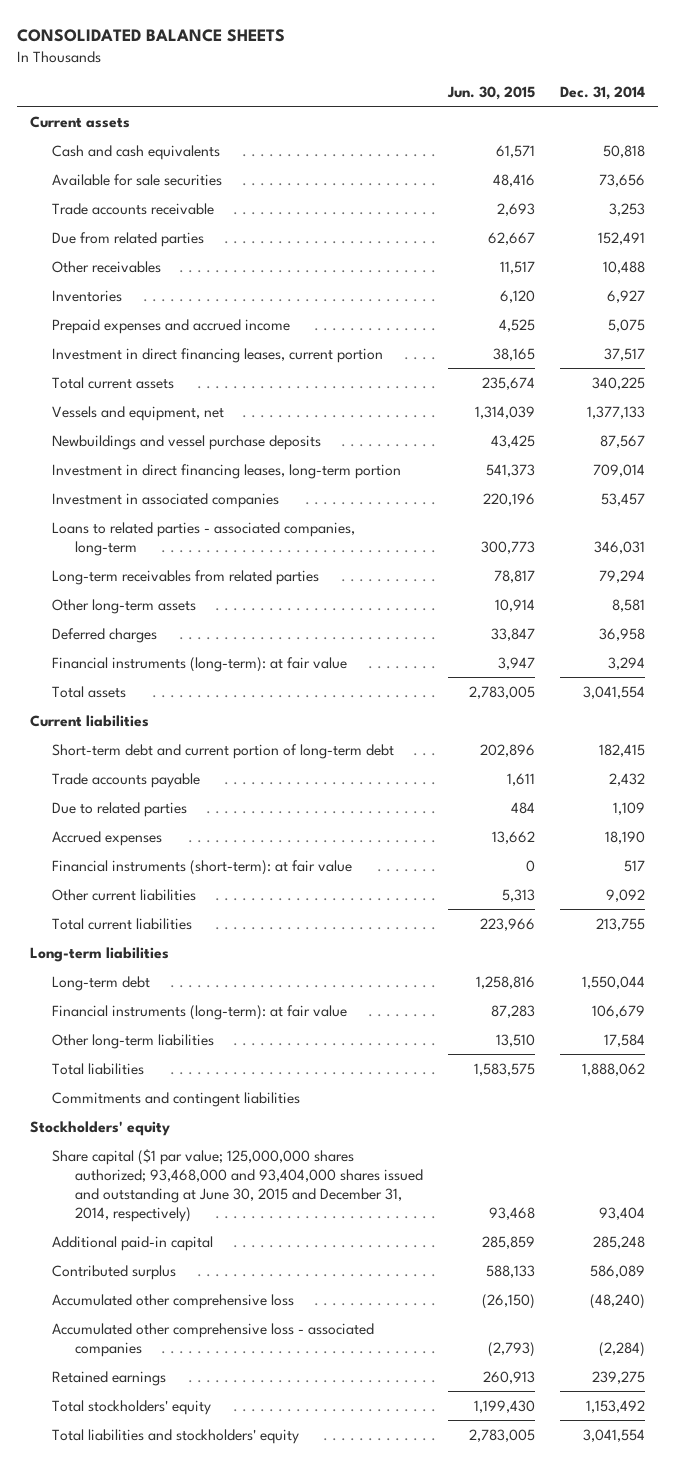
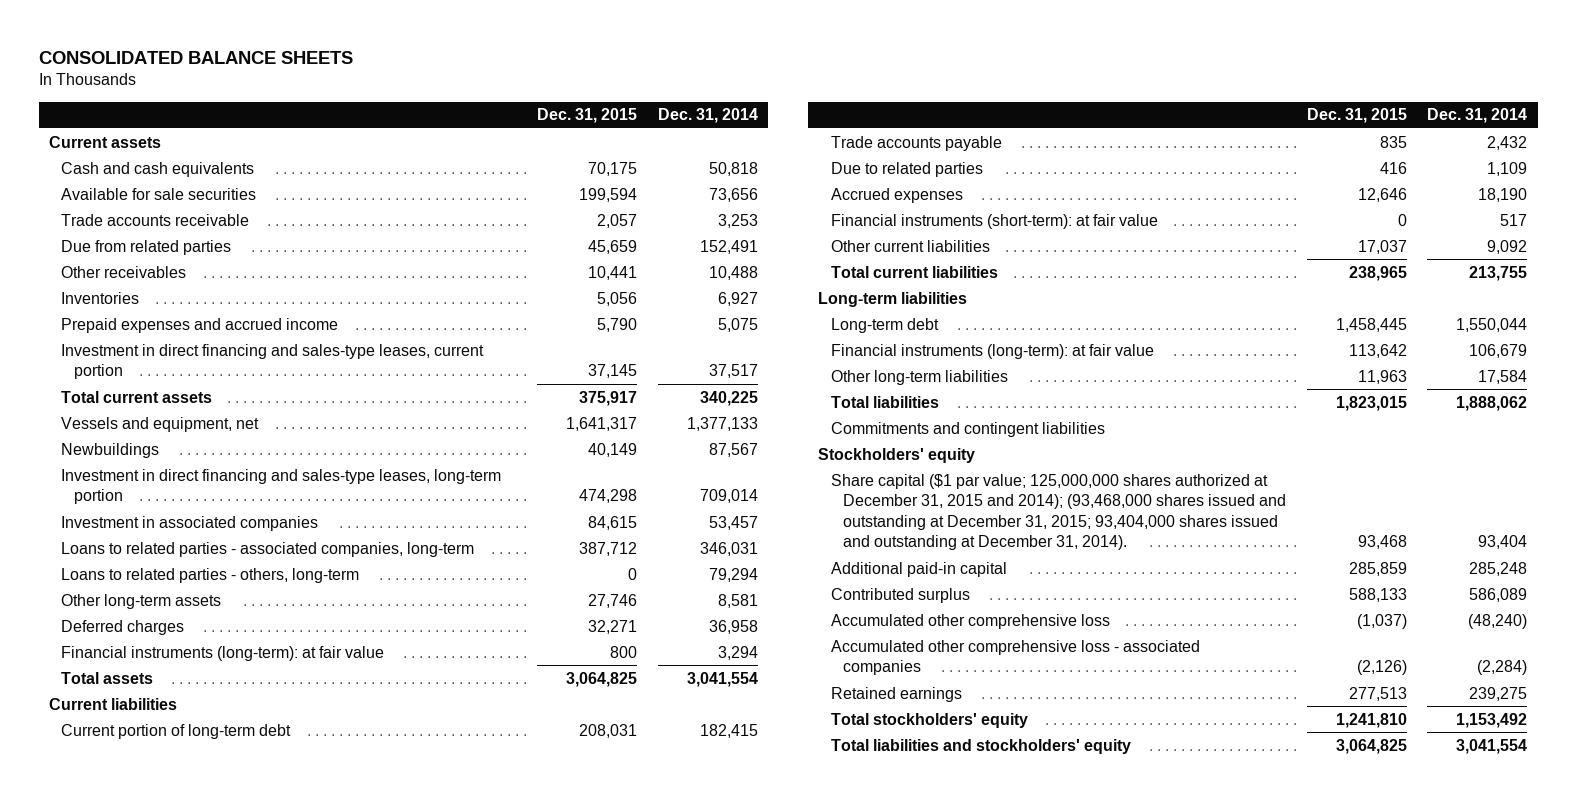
- | Jun. 30, 2015 | Dec. 31, 2014
+ | Dec. 31, 2015 | Dec. 31, 2014
- Investment in direct financing leases, current portion | 38,165 | 37,517
+ Investment in direct financing and sales-type leases, current portion | 37,145 | 37,517
- Newbuildings and vessel purchase deposits | 43,425 | 87,567
- Investment in direct financing leases, long-term portion | 541,373 | 709,014
+ Newbuildings | 40,149 | 87,567
+ Investment in direct financing and sales-type leases, long-term portion | 474,298 | 709,014
- Long-term receivables from related parties | 78,817 | 79,294
+ Loans to related parties - others, long-term | 0 | 79,294
- Short-term debt and current portion of long-term debt | 202,896 | 182,415
+ Current portion of long-term debt | 208,031 | 182,415
- Share capital ($1 par value; 125,000,000 shares authorized; 93,468,000 and 93,404,000 shares issued and outstanding at June 30, 2015 and December 31, 2014, respectively) | 93,468 | 93,404
+ Share capital ($1 par value; 125,000,000 shares authorized at December 31, 2015 and 2014); (93,468,000 shares issued and outstanding at December 31, 2015; 93,404,000 shares issued and outstanding at December 31, 2014). | 93,468 | 93,404

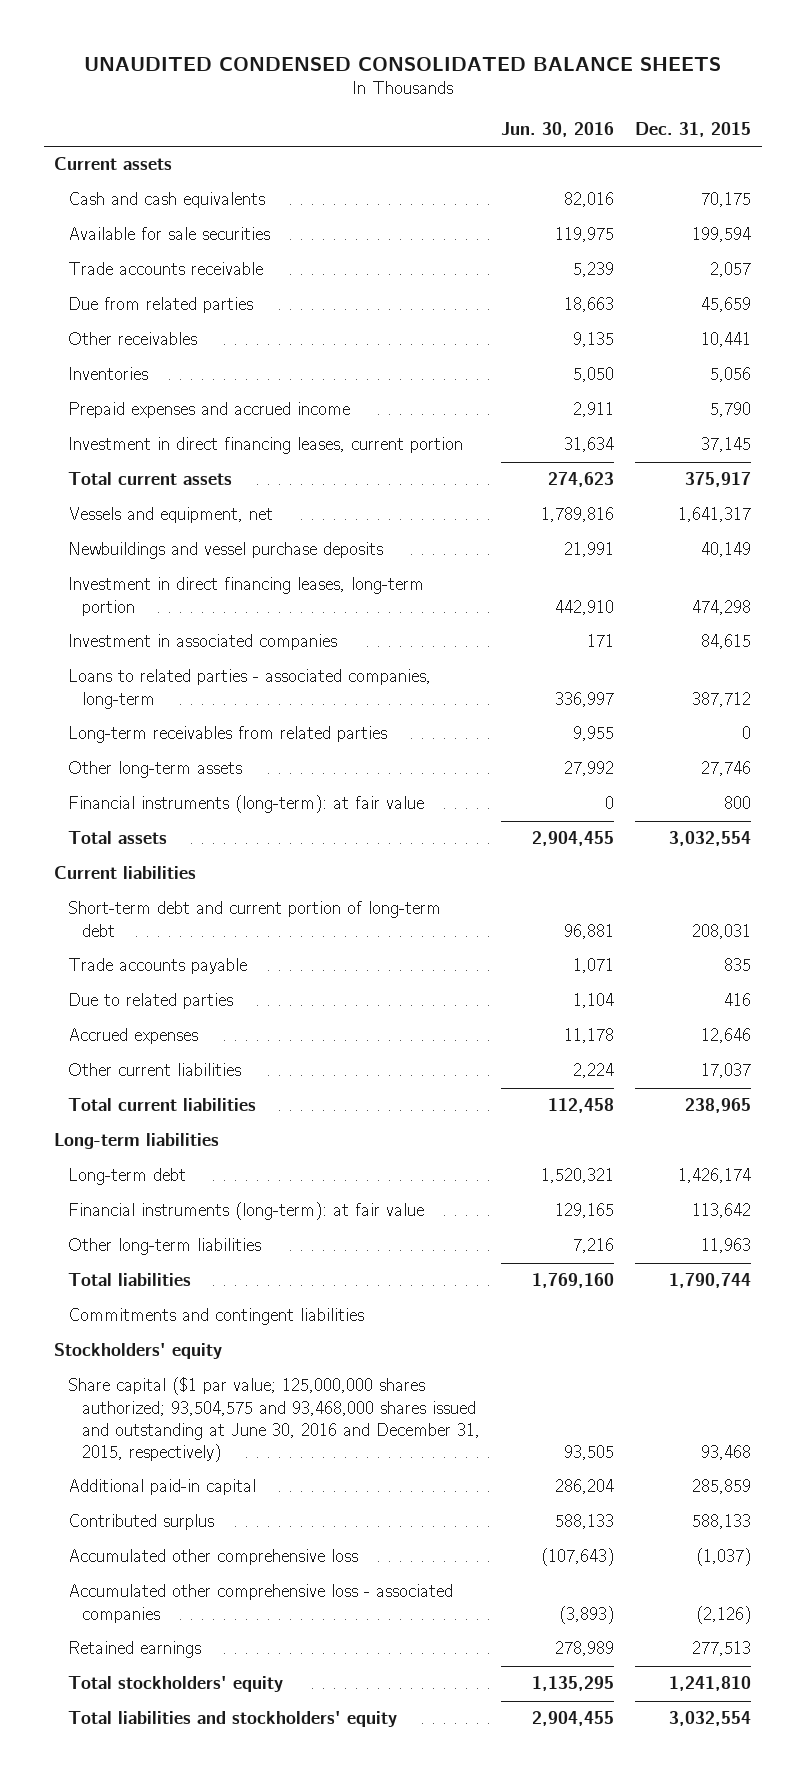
- CONSOLIDATED BALANCE SHEETS
+ UNAUDITED CONDENSED CONSOLIDATED BALANCE SHEETS
- | Dec. 31, 2015 | Dec. 31, 2014
+ | Jun. 30, 2016 | Dec. 31, 2015
- Investment in direct financing and sales-type leases, current portion | 37,145 | 37,517
+ Investment in direct financing leases, current portion | 31,634 | 37,145
- Newbuildings | 40,149 | 87,567
- Investment in direct financing and sales-type leases, long-term portion | 474,298 | 709,014
+ Newbuildings and vessel purchase deposits | 21,991 | 40,149
+ Investment in direct financing leases, long-term portion | 442,910 | 474,298
- Loans to related parties - others, long-term | 0 | 79,294
+ Long-term receivables from related parties | 9,955 | 0
- Deferred charges | 32,271 | 36,958
- Total assets | 3,064,825 | 3,041,554
+ Total assets | 2,904,455 | 3,032,554
- Current portion of long-term debt | 208,031 | 182,415
+ Short-term debt and current portion of long-term debt | 96,881 | 208,031
- Financial instruments (short-term): at fair value | 0 | 517
- Long-term debt | 1,458,445 | 1,550,044
+ Long-term debt | 1,520,321 | 1,426,174
- Total liabilities | 1,823,015 | 1,888,062
+ Total liabilities | 1,769,160 | 1,790,744
- Share capital ($1 par value; 125,000,000 shares authorized at December 31, 2015 and 2014); (93,468,000 shares issued and outstanding at December 31, 2015; 93,404,000 shares issued and outstanding at December 31, 2014). | 93,468 | 93,404
+ Share capital ($1 par value; 125,000,000 shares authorized; 93,504,575 and 93,468,000 shares issued and outstanding at June 30, 2016 and December 31, 2015, respectively) | 93,505 | 93,468
- Total liabilities and stockholders' equity | 3,064,825 | 3,041,554
+ Total liabilities and stockholders' equity | 2,904,455 | 3,032,554

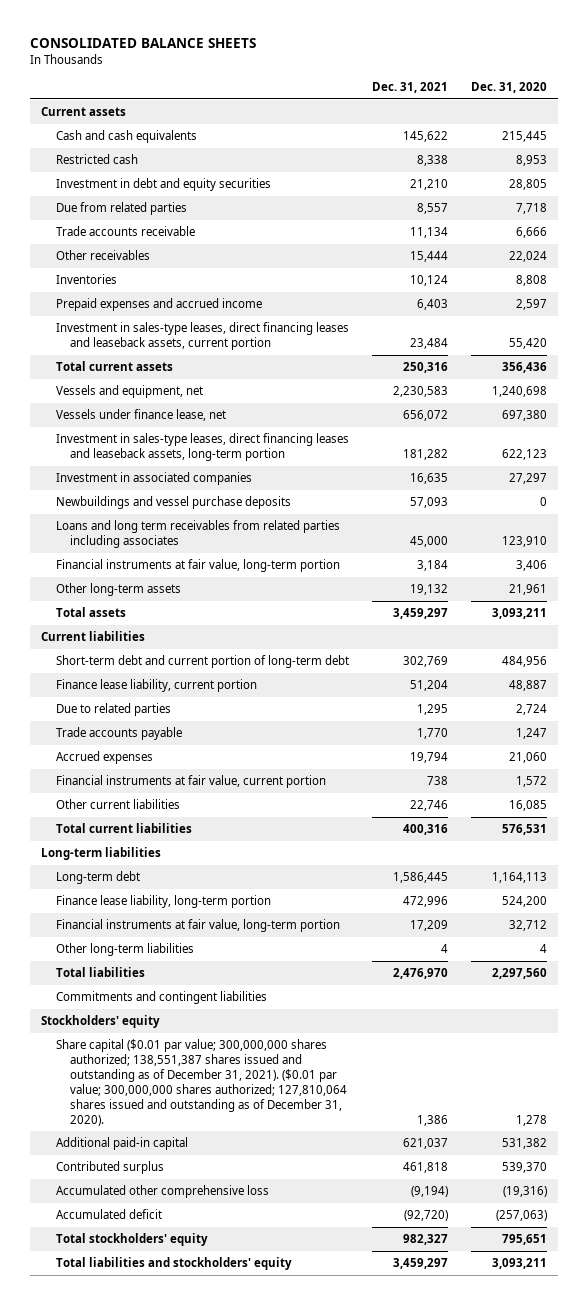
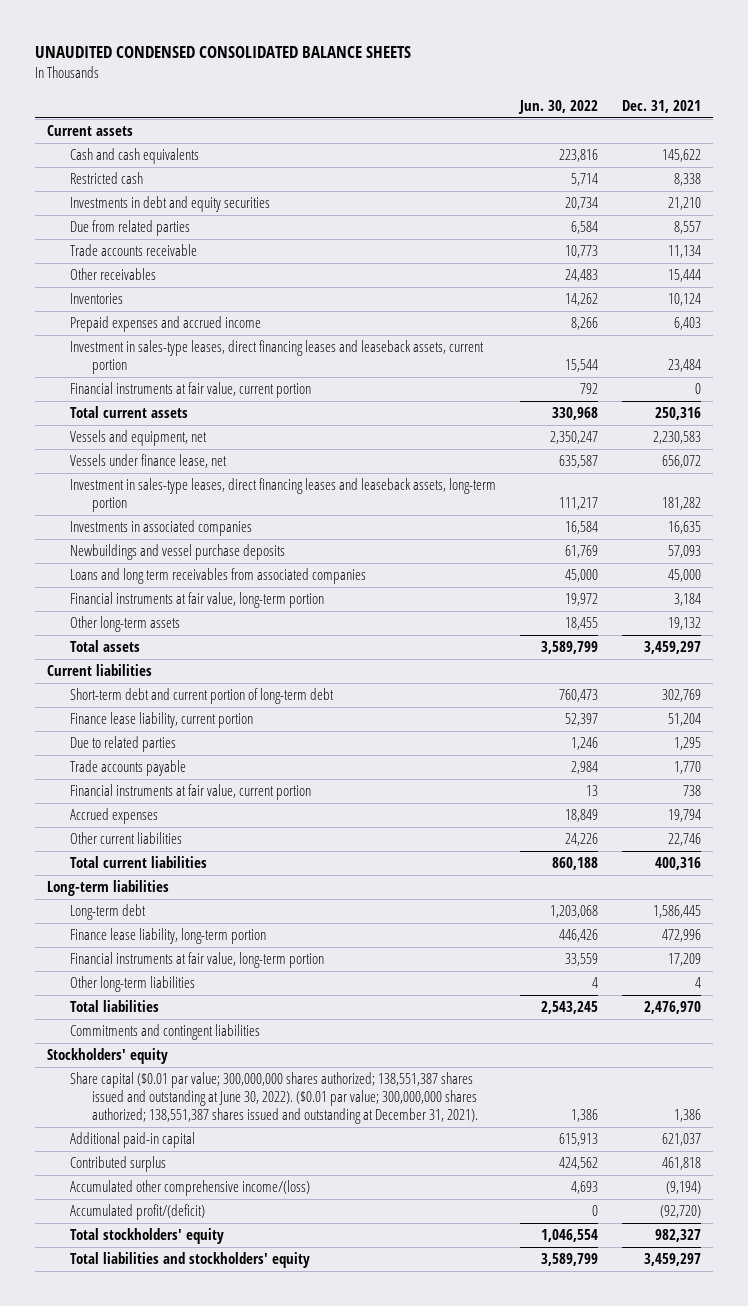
- CONSOLIDATED BALANCE SHEETS
+ UNAUDITED CONDENSED CONSOLIDATED BALANCE SHEETS
- | Dec. 31, 2021 | Dec. 31, 2020
+ | Jun. 30, 2022 | Dec. 31, 2021
- Investment in debt and equity securities | 21,210 | 28,805
+ Investments in debt and equity securities | 20,734 | 21,210
+ Financial instruments at fair value, current portion | 792 | 0
- Investment in associated companies | 16,635 | 27,297
+ Investments in associated companies | 16,584 | 16,635
- Loans and long term receivables from related parties including associates | 45,000 | 123,910
+ Loans and long term receivables from associated companies | 45,000 | 45,000
moved down: Accrued expenses | 18,849 | 19,794
- Share capital ($0.01 par value; 300,000,000 shares authorized; 138,551,387 shares issued and outstanding as of December 31, 2021). ($0.01 par value; 300,000,000 shares authorized; 127,810,064 shares issued and outstanding as of December 31, 2020). | 1,386 | 1,278
+ Share capital ($0.01 par value; 300,000,000 shares authorized; 138,551,387 shares issued and outstanding at June 30, 2022). ($0.01 par value; 300,000,000 shares authorized; 138,551,387 shares issued and outstanding at December 31, 2021). | 1,386 | 1,386
- Accumulated other comprehensive loss | (9,194) | (19,316)
- Accumulated deficit | (92,720) | (257,063)
+ Accumulated other comprehensive income/(loss) | 4,693 | (9,194)
+ Accumulated profit/(deficit) | 0 | (92,720)

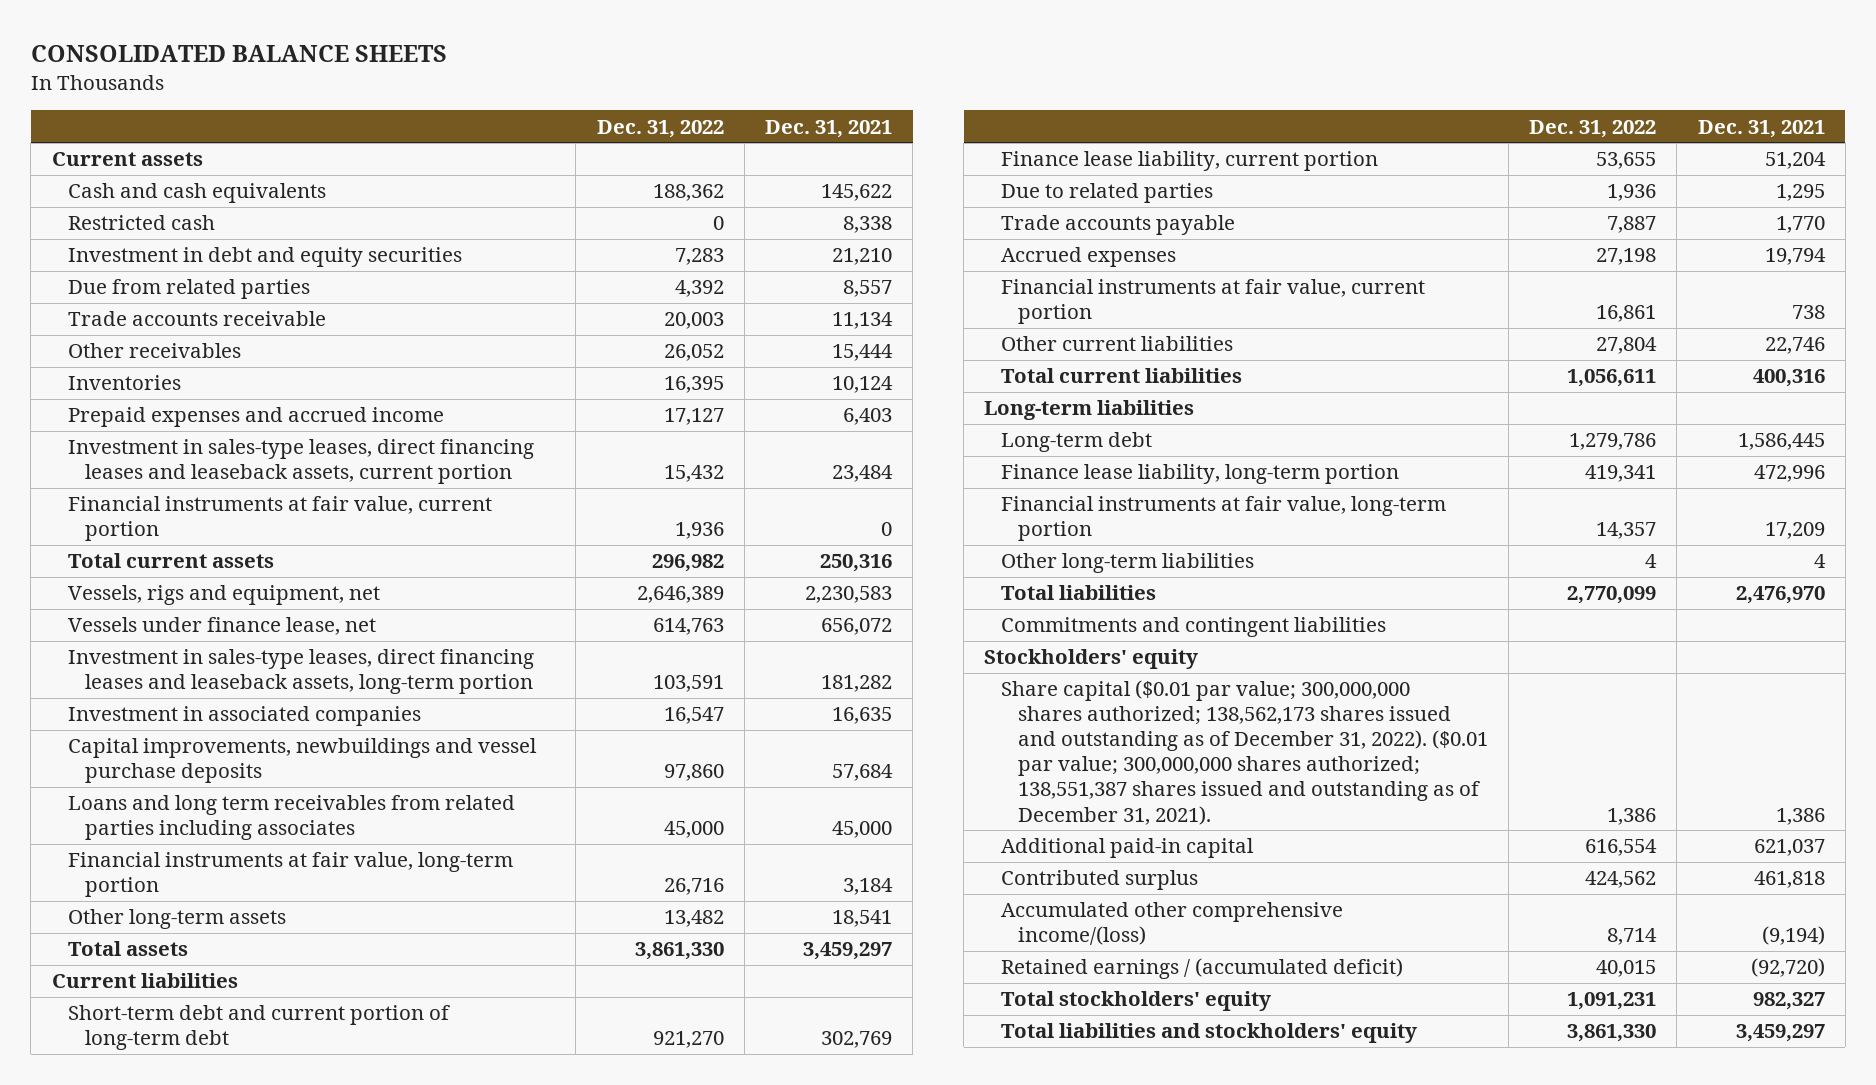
- UNAUDITED CONDENSED CONSOLIDATED BALANCE SHEETS
+ CONSOLIDATED BALANCE SHEETS
- | Jun. 30, 2022 | Dec. 31, 2021
+ | Dec. 31, 2022 | Dec. 31, 2021
- Investments in debt and equity securities | 20,734 | 21,210
+ Investment in debt and equity securities | 7,283 | 21,210
- Vessels and equipment, net | 2,350,247 | 2,230,583
+ Vessels, rigs and equipment, net | 2,646,389 | 2,230,583
- Investments in associated companies | 16,584 | 16,635
- Newbuildings and vessel purchase deposits | 61,769 | 57,093
- Loans and long term receivables from associated companies | 45,000 | 45,000
+ Investment in associated companies | 16,547 | 16,635
+ Capital improvements, newbuildings and vessel purchase deposits | 97,860 | 57,684
+ Loans and long term receivables from related parties including associates | 45,000 | 45,000
- Other long-term assets | 18,455 | 19,132
+ Other long-term assets | 13,482 | 18,541
moved down: Financial instruments at fair value, current portion | 16,861 | 738
- Share capital ($0.01 par value; 300,000,000 shares authorized; 138,551,387 shares issued and outstanding at June 30, 2022). ($0.01 par value; 300,000,000 shares authorized; 138,551,387 shares issued and outstanding at December 31, 2021). | 1,386 | 1,386
+ Share capital ($0.01 par value; 300,000,000 shares authorized; 138,562,173 shares issued and outstanding as of December 31, 2022). ($0.01 par value; 300,000,000 shares authorized; 138,551,387 shares issued and outstanding as of December 31, 2021). | 1,386 | 1,386
- Accumulated profit/(deficit) | 0 | (92,720)
+ Retained earnings / (accumulated deficit) | 40,015 | (92,720)

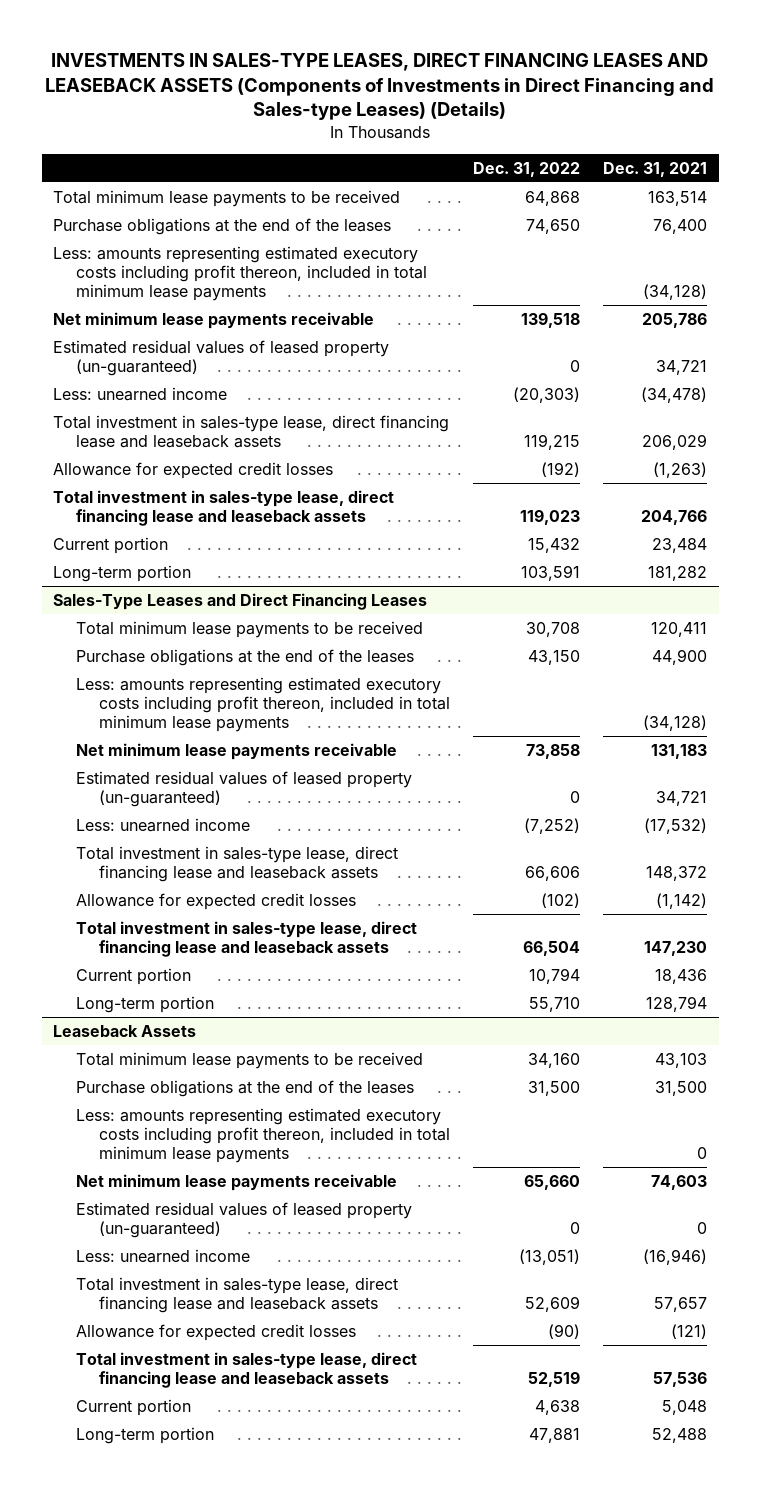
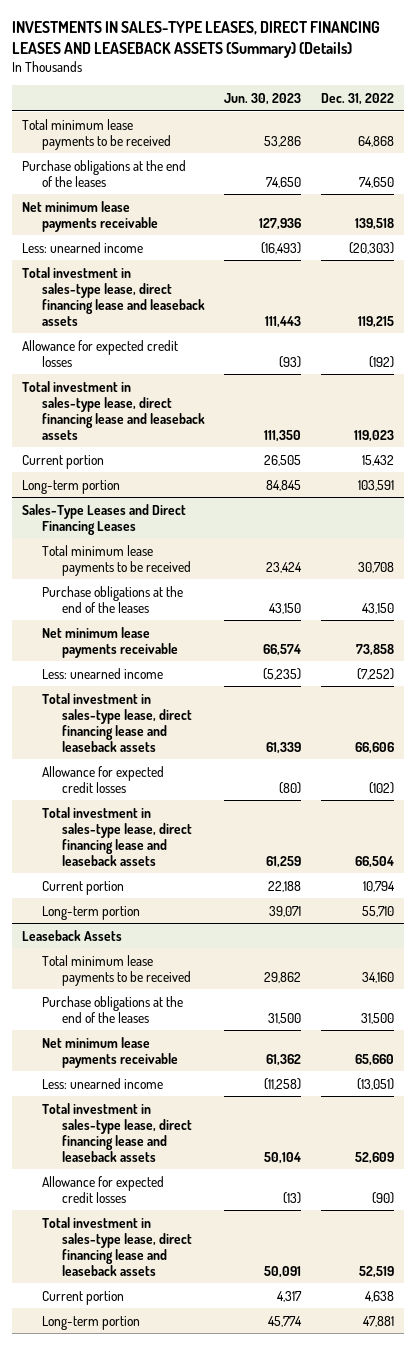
- INVESTMENTS IN SALES-TYPE LEASES, DIRECT FINANCING LEASES AND LEASEBACK ASSETS (Components of Investments in Direct Financing and Sales-type Leases) (Details)
+ INVESTMENTS IN SALES-TYPE LEASES, DIRECT FINANCING LEASES AND LEASEBACK ASSETS (Summary) (Details)
- | Dec. 31, 2022 | Dec. 31, 2021
+ | Jun. 30, 2023 | Dec. 31, 2022
- Less: amounts representing estimated executory costs including profit thereon, included in total minimum lease payments | | (34,128)
- Estimated residual values of leased property (un-guaranteed) | 0 | 34,721
@ Sales-Type Leases and Direct Financing Leases
- Less: amounts representing estimated executory costs including profit thereon, included in total minimum lease payments | | (34,128)
- Estimated residual values of leased property (un-guaranteed) | 0 | 34,721
@ Leaseback Assets
- Less: amounts representing estimated executory costs including profit thereon, included in total minimum lease payments | | 0
- Estimated residual values of leased property (un-guaranteed) | 0 | 0

